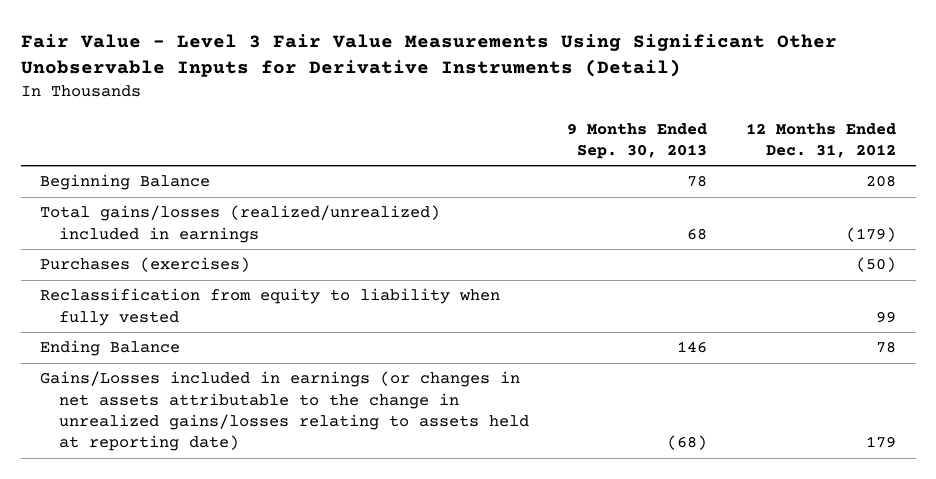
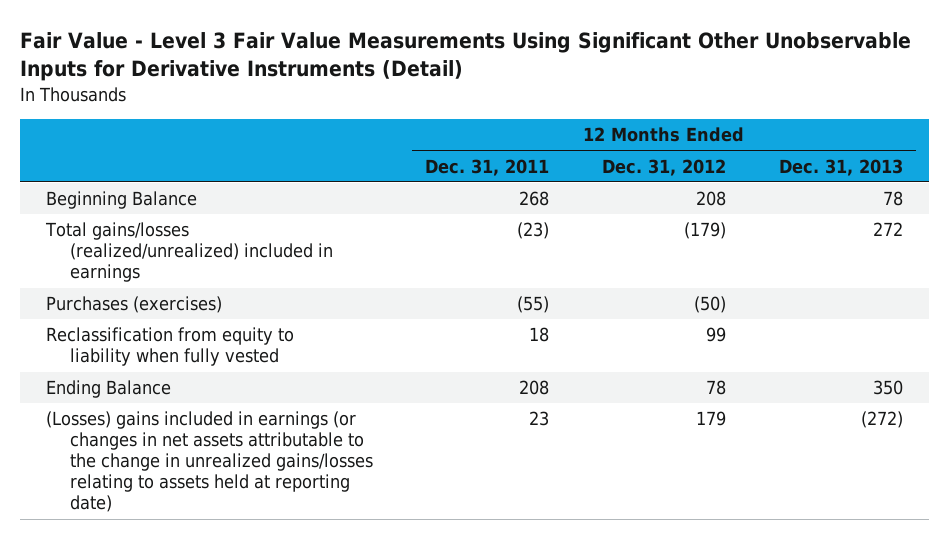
- | 9 Months Ended Sep. 30, 2013 | 12 Months Ended Dec. 31, 2012
+ | 12 Months Ended Dec. 31, 2011 | 12 Months Ended Dec. 31, 2012 | 12 Months Ended Dec. 31, 2013
- Gains/Losses included in earnings (or changes in net assets attributable to the change in unrealized gains/losses relating to assets held at reporting date) | (68) | 179
+ (Losses) gains included in earnings (or changes in net assets attributable to the change in unrealized gains/losses relating to assets held at reporting date) | 23 | 179 | (272)

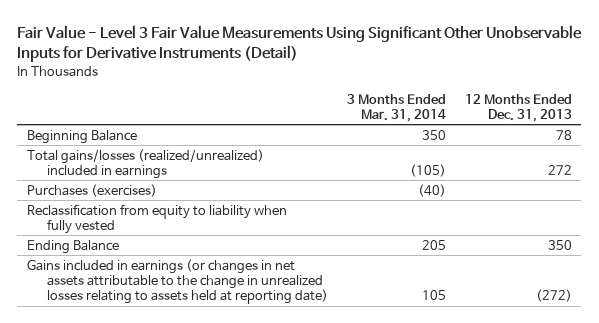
- | 12 Months Ended Dec. 31, 2011 | 12 Months Ended Dec. 31, 2012 | 12 Months Ended Dec. 31, 2013
+ | 3 Months Ended Mar. 31, 2014 | 12 Months Ended Dec. 31, 2013
- (Losses) gains included in earnings (or changes in net assets attributable to the change in unrealized gains/losses relating to assets held at reporting date) | 23 | 179 | (272)
+ Gains included in earnings (or changes in net assets attributable to the change in unrealized losses relating to assets held at reporting date) | 105 | (272)

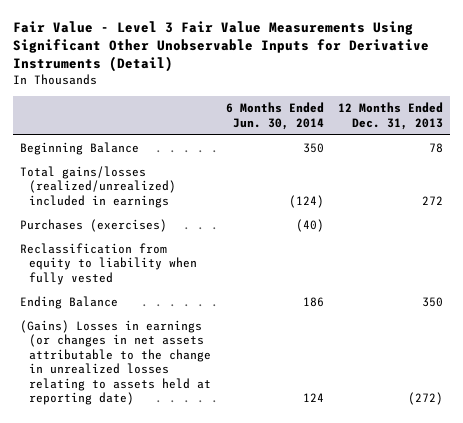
- | 3 Months Ended Mar. 31, 2014 | 12 Months Ended Dec. 31, 2013
+ | 6 Months Ended Jun. 30, 2014 | 12 Months Ended Dec. 31, 2013
- Gains included in earnings (or changes in net assets attributable to the change in unrealized losses relating to assets held at reporting date) | 105 | (272)
+ (Gains) Losses in earnings (or changes in net assets attributable to the change in unrealized losses relating to assets held at reporting date) | 124 | (272)

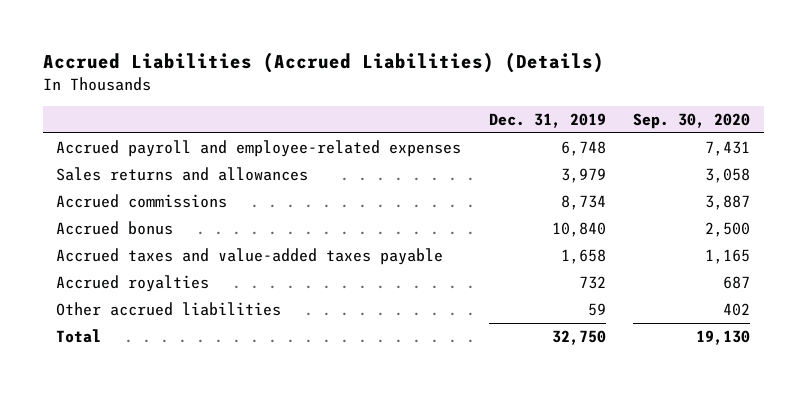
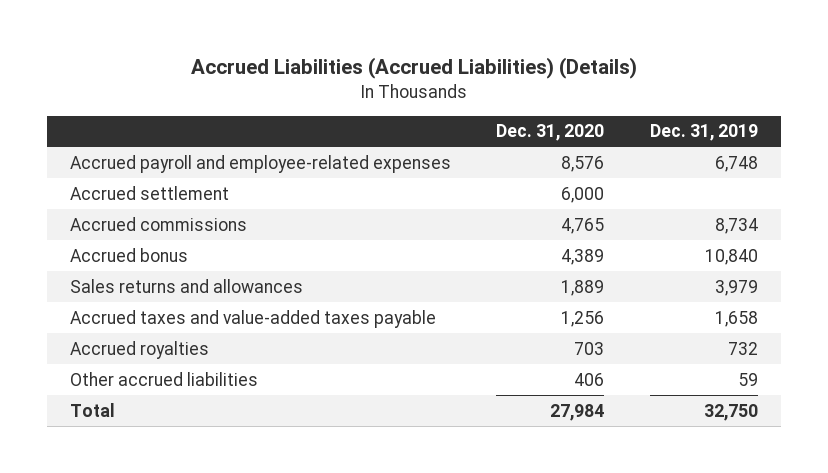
- | Dec. 31, 2019 | Sep. 30, 2020
+ | Dec. 31, 2020 | Dec. 31, 2019
+ Accrued settlement | 6,000 |
moved down: Sales returns and allowances | 1,889 | 3,979

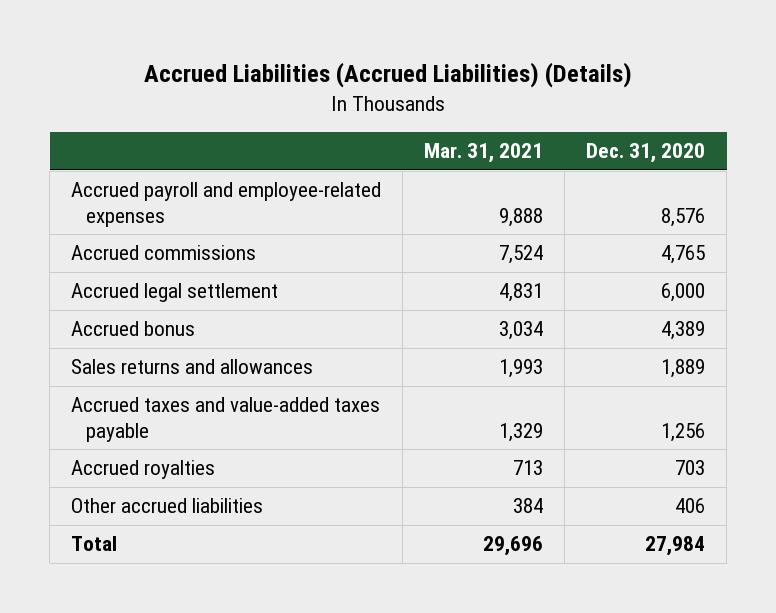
- | Dec. 31, 2020 | Dec. 31, 2019
+ | Mar. 31, 2021 | Dec. 31, 2020
- Accrued settlement | 6,000 |
+ Accrued legal settlement | 4,831 | 6,000

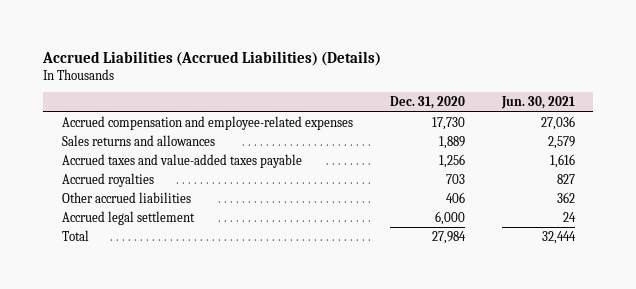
- | Mar. 31, 2021 | Dec. 31, 2020
+ | Dec. 31, 2020 | Jun. 30, 2021
- Accrued payroll and employee-related expenses | 9,888 | 8,576
- Accrued commissions | 7,524 | 4,765
- Accrued bonus | 3,034 | 4,389
+ Accrued compensation and employee-related expenses | 17,730 | 27,036
moved down: Accrued legal settlement | 6,000 | 24

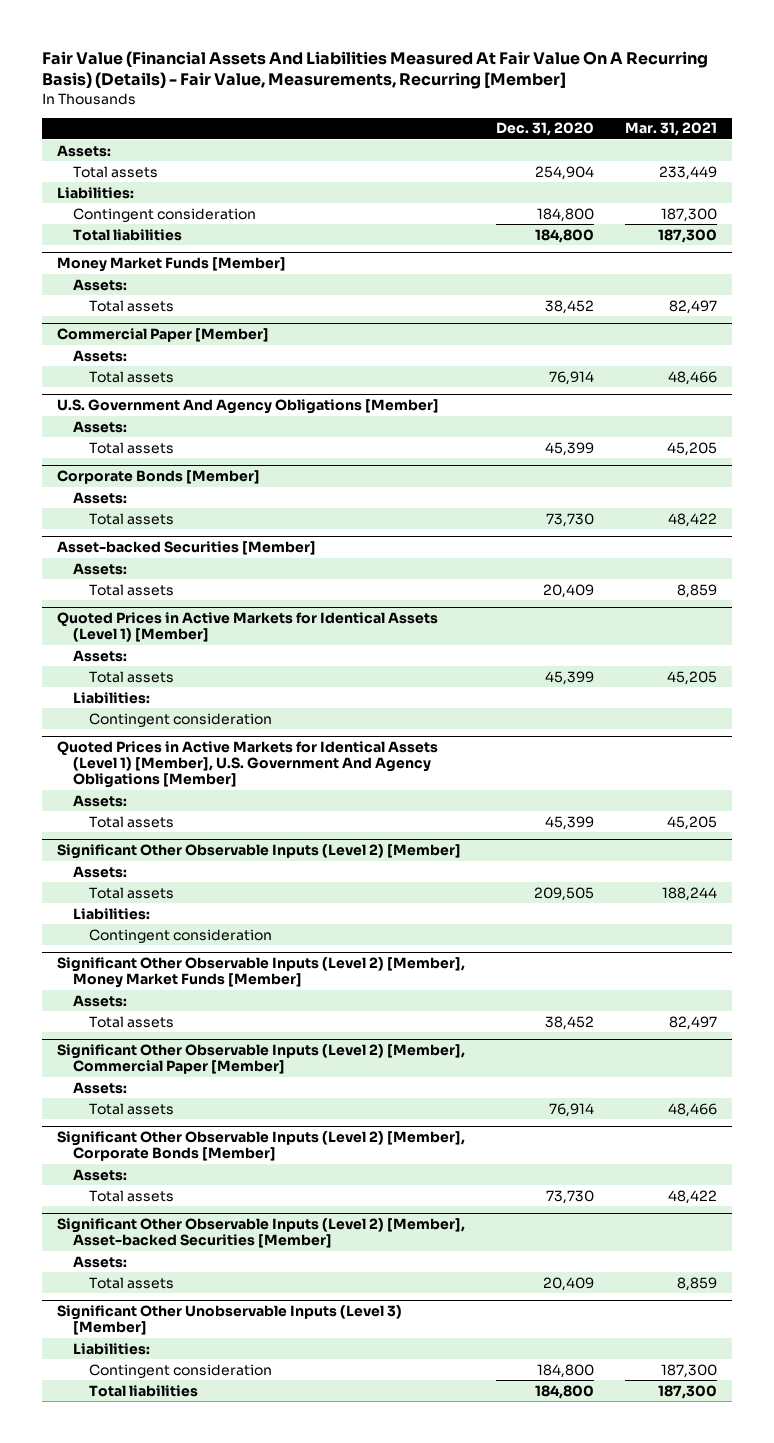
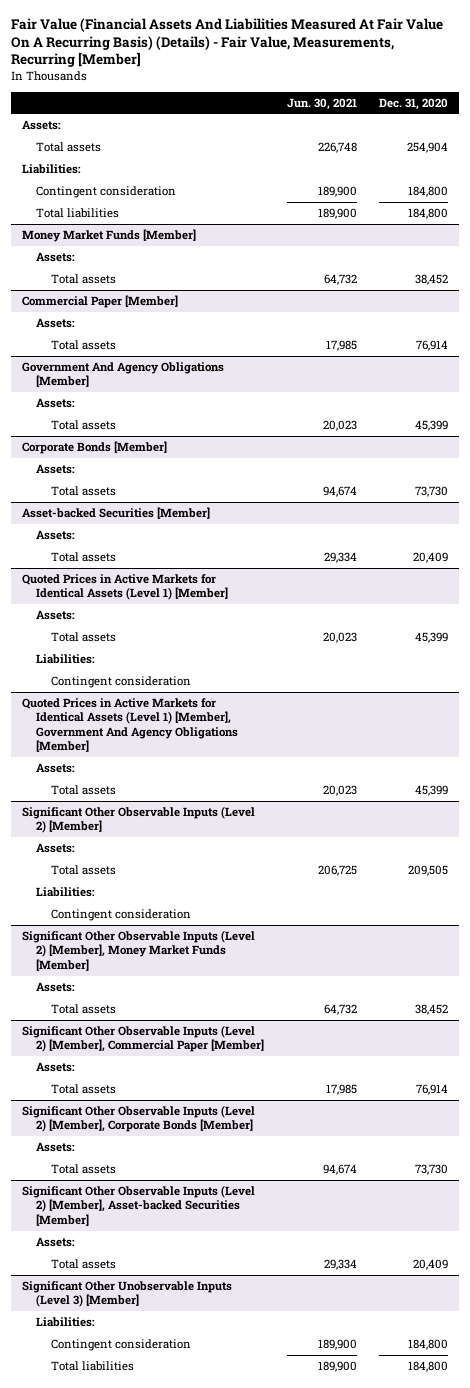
- | Dec. 31, 2020 | Mar. 31, 2021
+ | Jun. 30, 2021 | Dec. 31, 2020
- U.S. Government And Agency Obligations [Member]
+ Government And Agency Obligations [Member]
- Quoted Prices in Active Markets for Identical Assets (Level 1) [Member], U.S. Government And Agency Obligations [Member]
+ Quoted Prices in Active Markets for Identical Assets (Level 1) [Member], Government And Agency Obligations [Member]

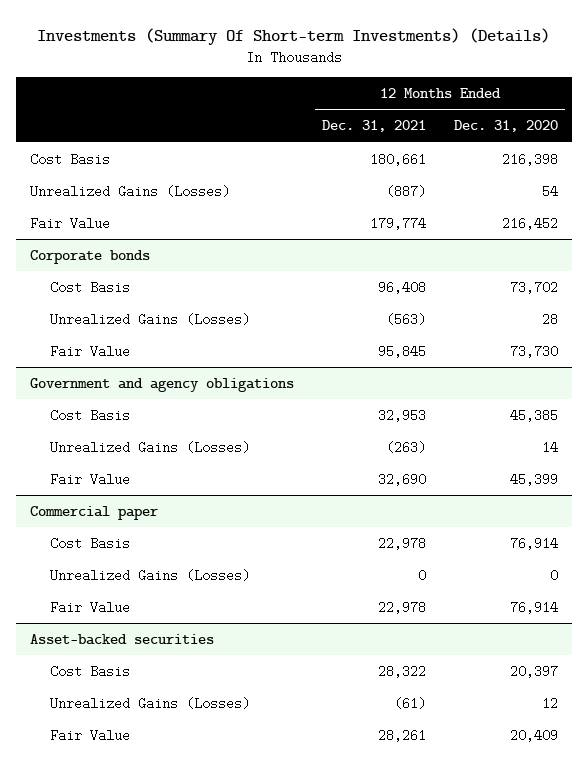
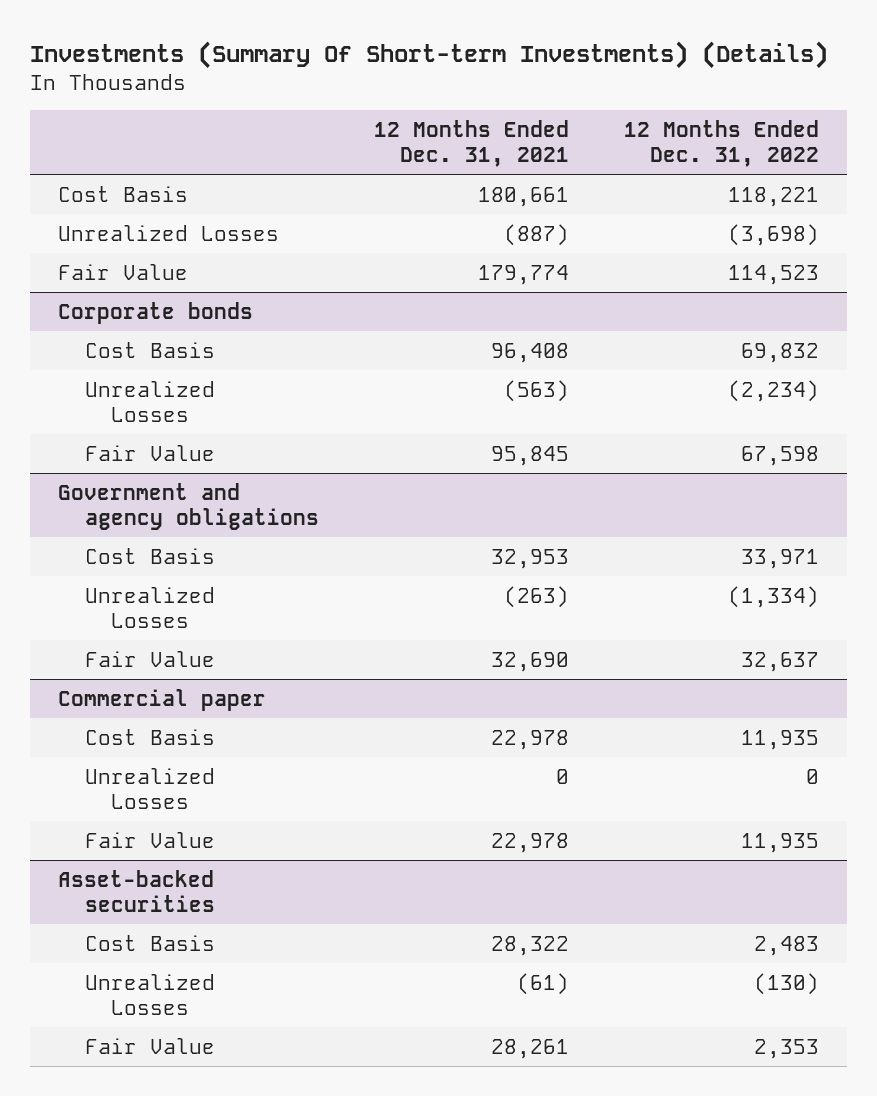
- | 12 Months Ended Dec. 31, 2021 | 12 Months Ended Dec. 31, 2020
+ | 12 Months Ended Dec. 31, 2021 | 12 Months Ended Dec. 31, 2022
- Unrealized Gains (Losses) | (887) | 54
+ Unrealized Losses | (887) | (3,698)
@ Corporate bonds
- Unrealized Gains (Losses) | (563) | 28
+ Unrealized Losses | (563) | (2,234)
@ Government and agency obligations
- Unrealized Gains (Losses) | (263) | 14
+ Unrealized Losses | (263) | (1,334)
@ Commercial paper
- Unrealized Gains (Losses) | 0 | 0
+ Unrealized Losses | 0 | 0
@ Asset-backed securities
- Unrealized Gains (Losses) | (61) | 12
+ Unrealized Losses | (61) | (130)

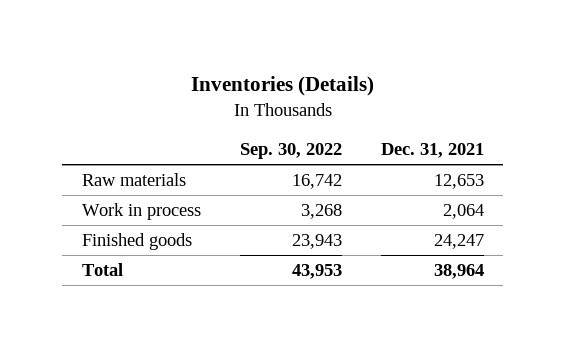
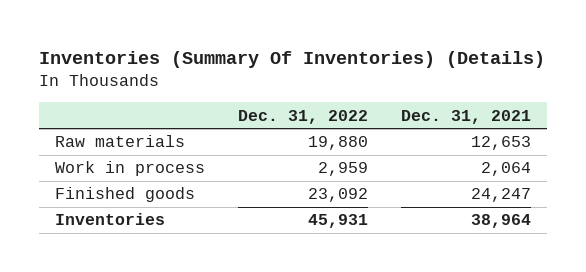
- Inventories (Details)
+ Inventories (Summary Of Inventories) (Details)
- | Sep. 30, 2022 | Dec. 31, 2021
+ | Dec. 31, 2022 | Dec. 31, 2021
- Total | 43,953 | 38,964
+ Inventories | 45,931 | 38,964

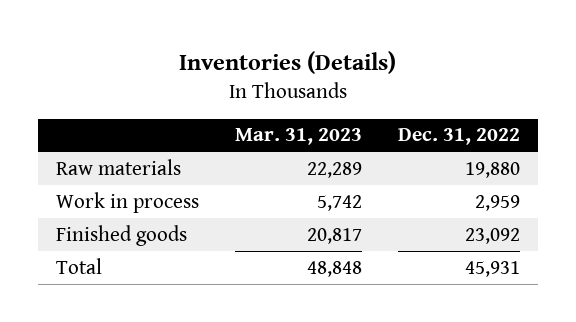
- Inventories (Summary Of Inventories) (Details)
+ Inventories (Details)
- | Dec. 31, 2022 | Dec. 31, 2021
+ | Mar. 31, 2023 | Dec. 31, 2022
- Inventories | 45,931 | 38,964
+ Total | 48,848 | 45,931

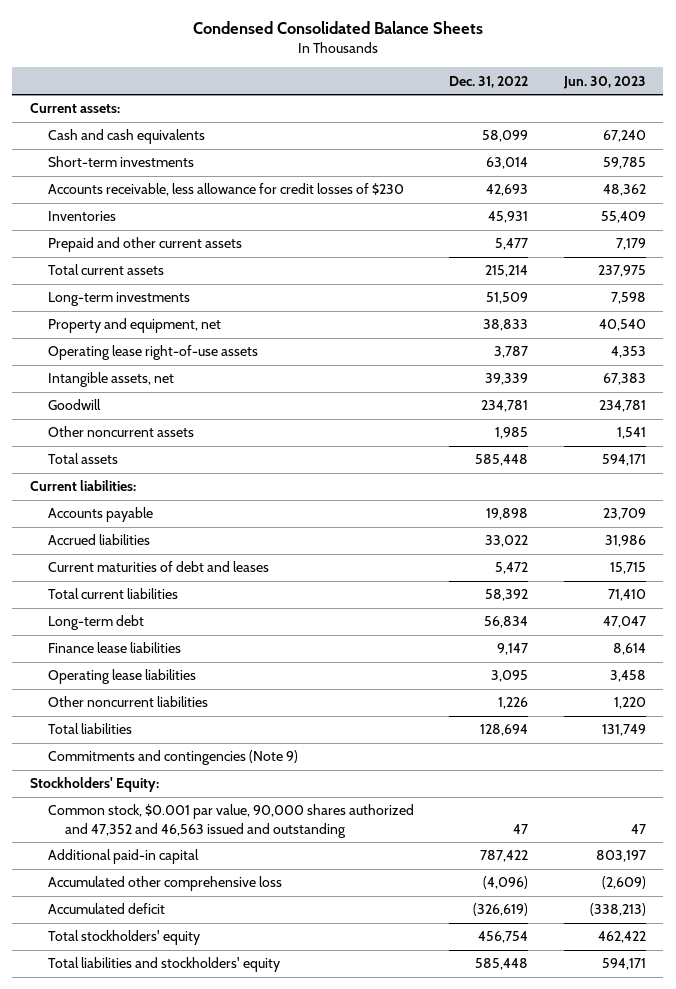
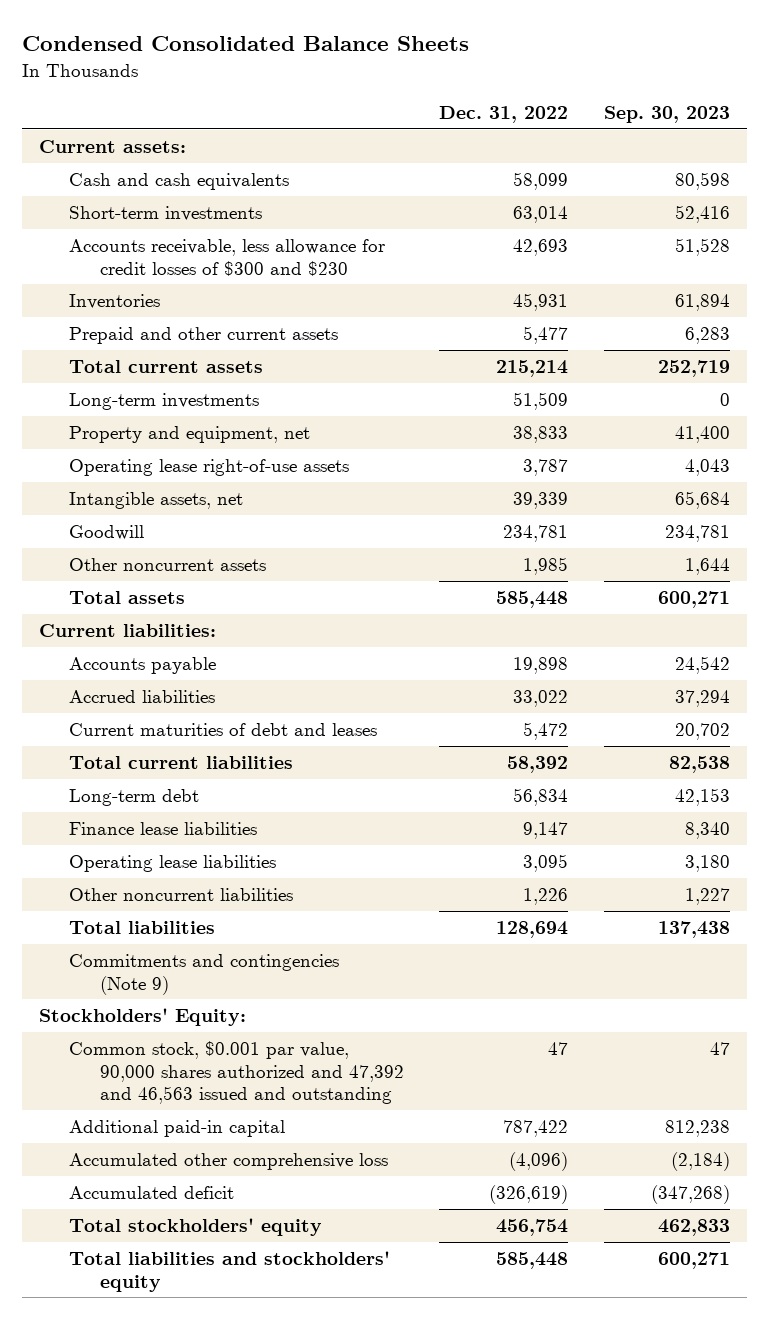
- | Dec. 31, 2022 | Jun. 30, 2023
+ | Dec. 31, 2022 | Sep. 30, 2023
- Accounts receivable, less allowance for credit losses of $230 | 42,693 | 48,362
+ Accounts receivable, less allowance for credit losses of $300 and $230 | 42,693 | 51,528
- Common stock, $0.001 par value, 90,000 shares authorized and 47,352 and 46,563 issued and outstanding | 47 | 47
+ Common stock, $0.001 par value, 90,000 shares authorized and 47,392 and 46,563 issued and outstanding | 47 | 47

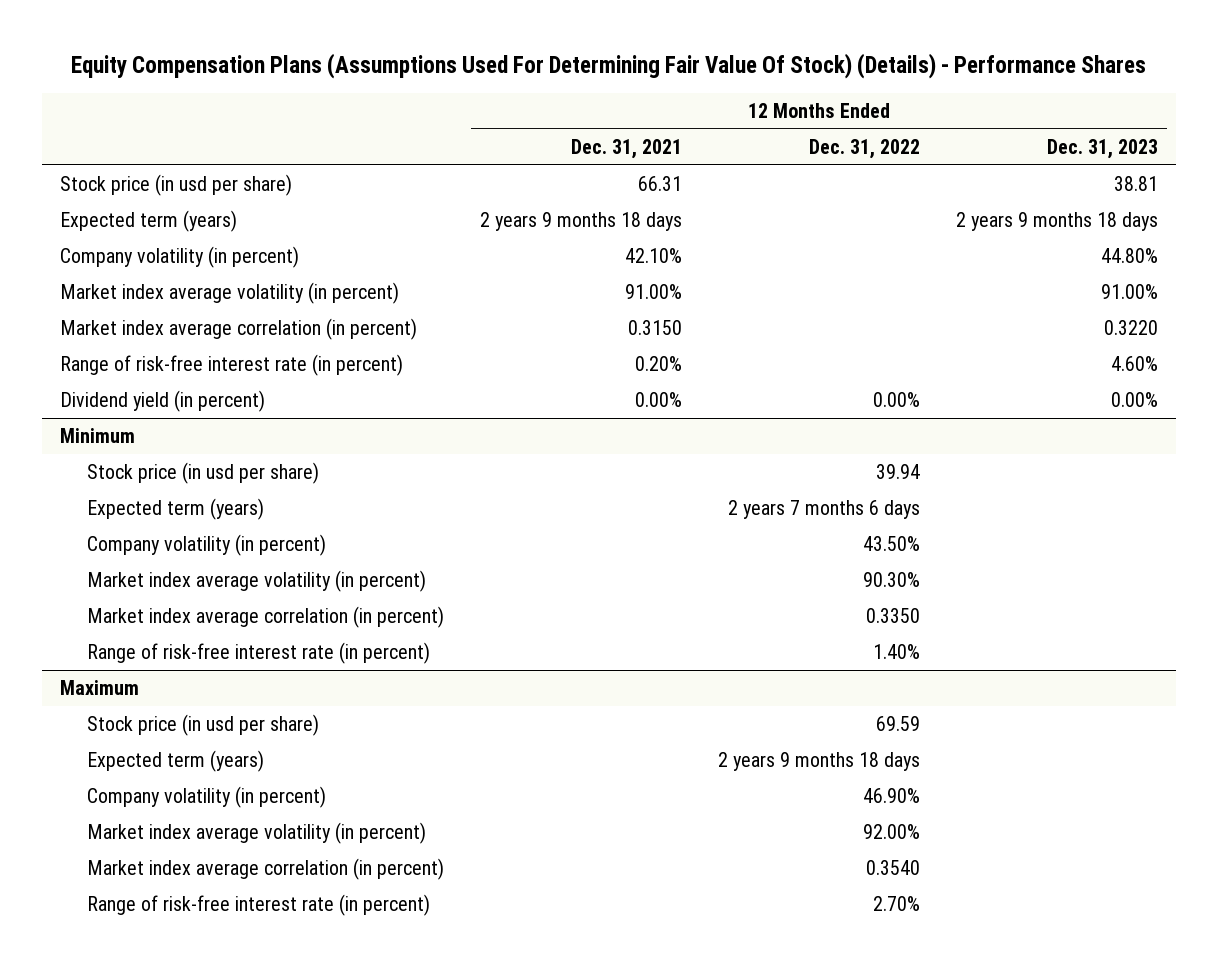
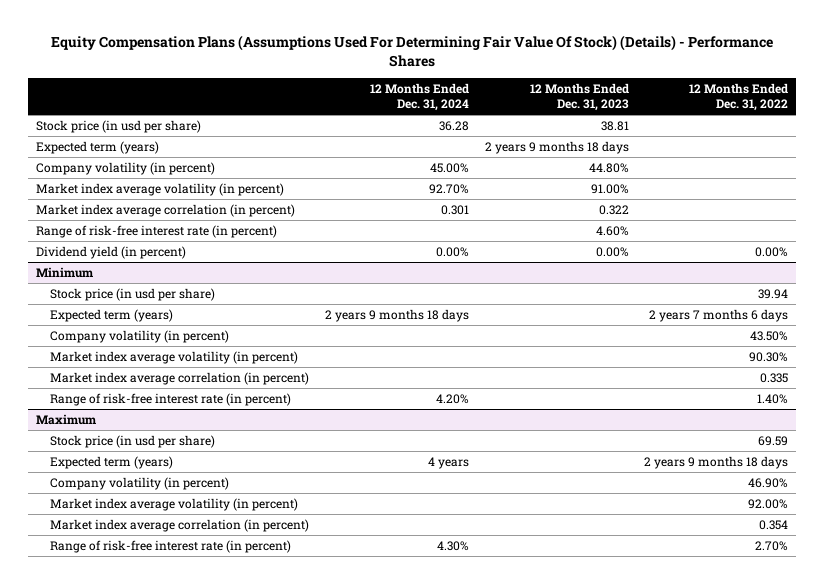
- | 12 Months Ended Dec. 31, 2021 | 12 Months Ended Dec. 31, 2022 | 12 Months Ended Dec. 31, 2023
+ | 12 Months Ended Dec. 31, 2024 | 12 Months Ended Dec. 31, 2023 | 12 Months Ended Dec. 31, 2022
- Market index average correlation (in percent) | 0.3150 | | 0.3220
+ Market index average correlation (in percent) | 0.301 | 0.322 |
@ Minimum
- Market index average correlation (in percent) | | 0.3350 |
+ Market index average correlation (in percent) | | | 0.335
@ Maximum
- Market index average correlation (in percent) | | 0.3540 |
+ Market index average correlation (in percent) | | | 0.354

